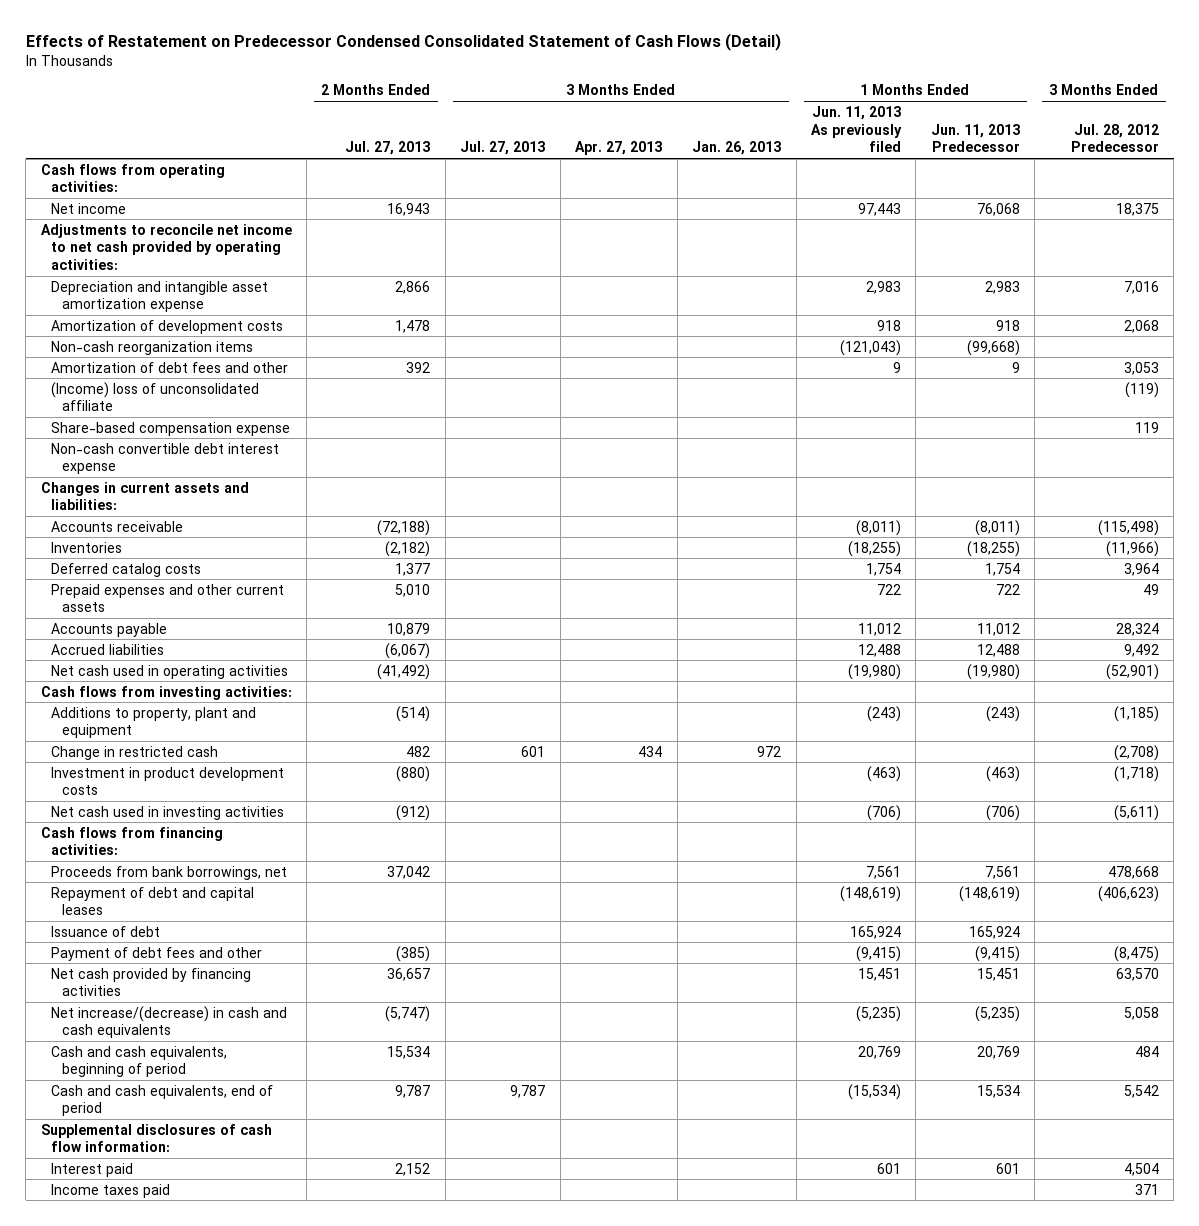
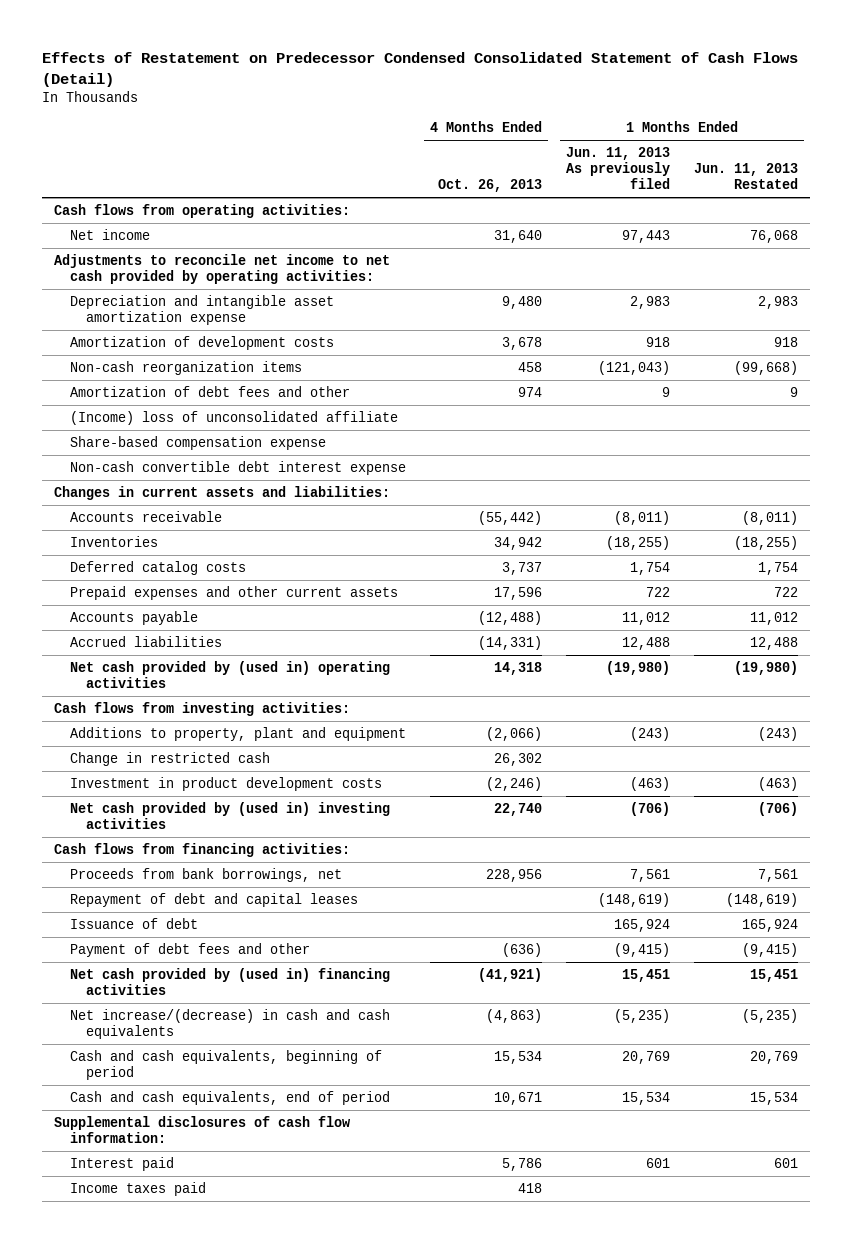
- | 2 Months Ended Jul. 27, 2013 | 3 Months Ended Jul. 27, 2013 | 3 Months Ended Apr. 27, 2013 | 3 Months Ended Jan. 26, 2013 | 1 Months Ended Jun. 11, 2013 As previously filed | 1 Months Ended Jun. 11, 2013 Predecessor | 3 Months Ended Jul. 28, 2012 Predecessor
+ | 4 Months Ended Oct. 26, 2013 | 1 Months Ended Jun. 11, 2013 As previously filed | 1 Months Ended Jun. 11, 2013 Restated
- Net cash used in operating activities | (41,492) | | | | (19,980) | (19,980) | (52,901)
+ Net cash provided by (used in) operating activities | 14,318 | (19,980) | (19,980)
- Net cash used in investing activities | (912) | | | | (706) | (706) | (5,611)
+ Net cash provided by (used in) investing activities | 22,740 | (706) | (706)
- Net cash provided by financing activities | 36,657 | | | | 15,451 | 15,451 | 63,570
+ Net cash provided by (used in) financing activities | (41,921) | 15,451 | 15,451
- Cash and cash equivalents, end of period | 9,787 | 9,787 | | | (15,534) | 15,534 | 5,542
+ Cash and cash equivalents, end of period | 10,671 | 15,534 | 15,534

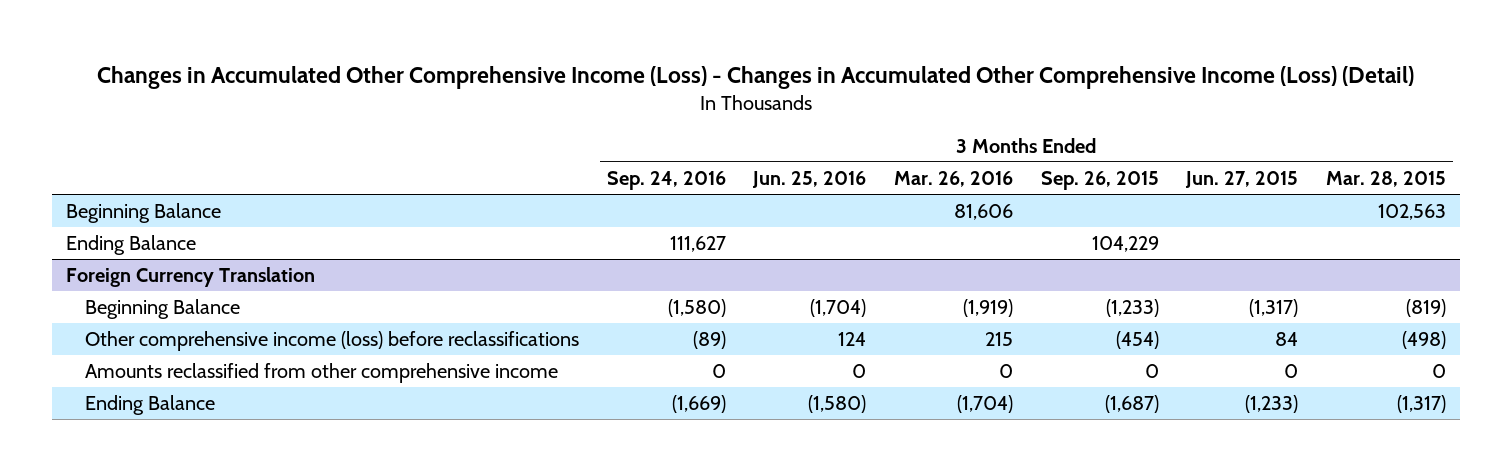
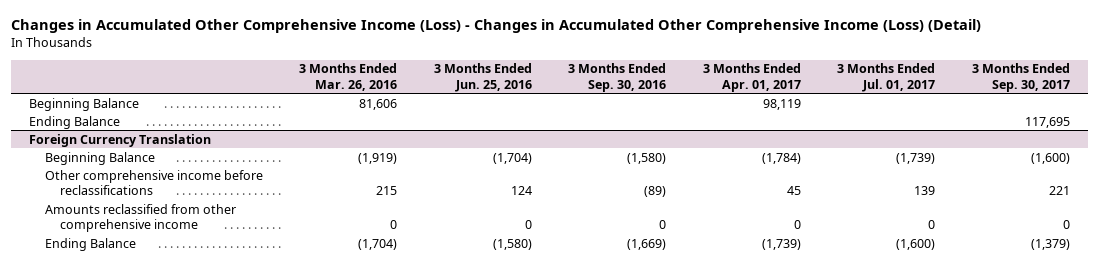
- | 3 Months Ended Sep. 24, 2016 | 3 Months Ended Jun. 25, 2016 | 3 Months Ended Mar. 26, 2016 | 3 Months Ended Sep. 26, 2015 | 3 Months Ended Jun. 27, 2015 | 3 Months Ended Mar. 28, 2015
+ | 3 Months Ended Mar. 26, 2016 | 3 Months Ended Jun. 25, 2016 | 3 Months Ended Sep. 30, 2016 | 3 Months Ended Apr. 01, 2017 | 3 Months Ended Jul. 01, 2017 | 3 Months Ended Sep. 30, 2017
@ Foreign Currency Translation
- Other comprehensive income (loss) before reclassifications | (89) | 124 | 215 | (454) | 84 | (498)
+ Other comprehensive income before reclassifications | 215 | 124 | (89) | 45 | 139 | 221

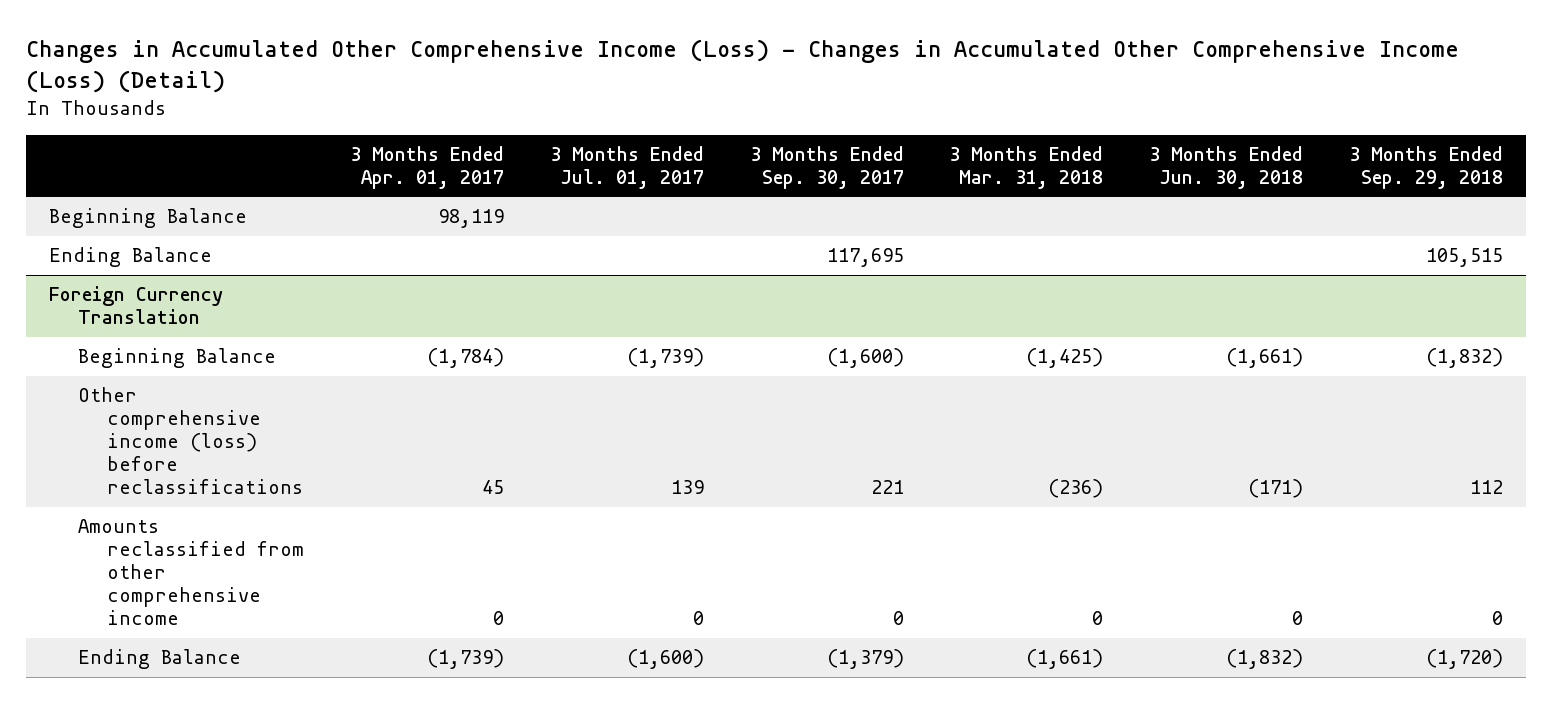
- | 3 Months Ended Mar. 26, 2016 | 3 Months Ended Jun. 25, 2016 | 3 Months Ended Sep. 30, 2016 | 3 Months Ended Apr. 01, 2017 | 3 Months Ended Jul. 01, 2017 | 3 Months Ended Sep. 30, 2017
+ | 3 Months Ended Apr. 01, 2017 | 3 Months Ended Jul. 01, 2017 | 3 Months Ended Sep. 30, 2017 | 3 Months Ended Mar. 31, 2018 | 3 Months Ended Jun. 30, 2018 | 3 Months Ended Sep. 29, 2018
@ Foreign Currency Translation
- Other comprehensive income before reclassifications | 215 | 124 | (89) | 45 | 139 | 221
+ Other comprehensive income (loss) before reclassifications | 45 | 139 | 221 | (236) | (171) | 112

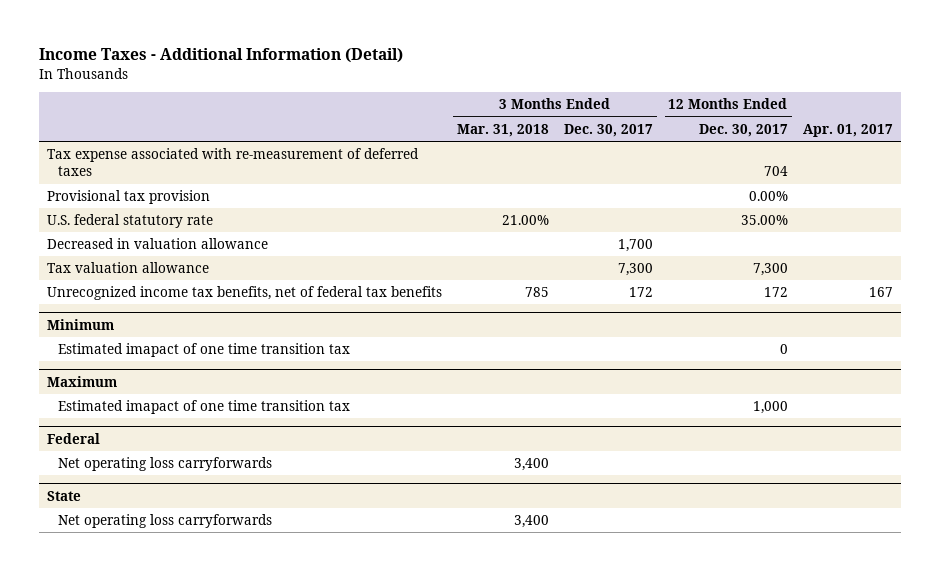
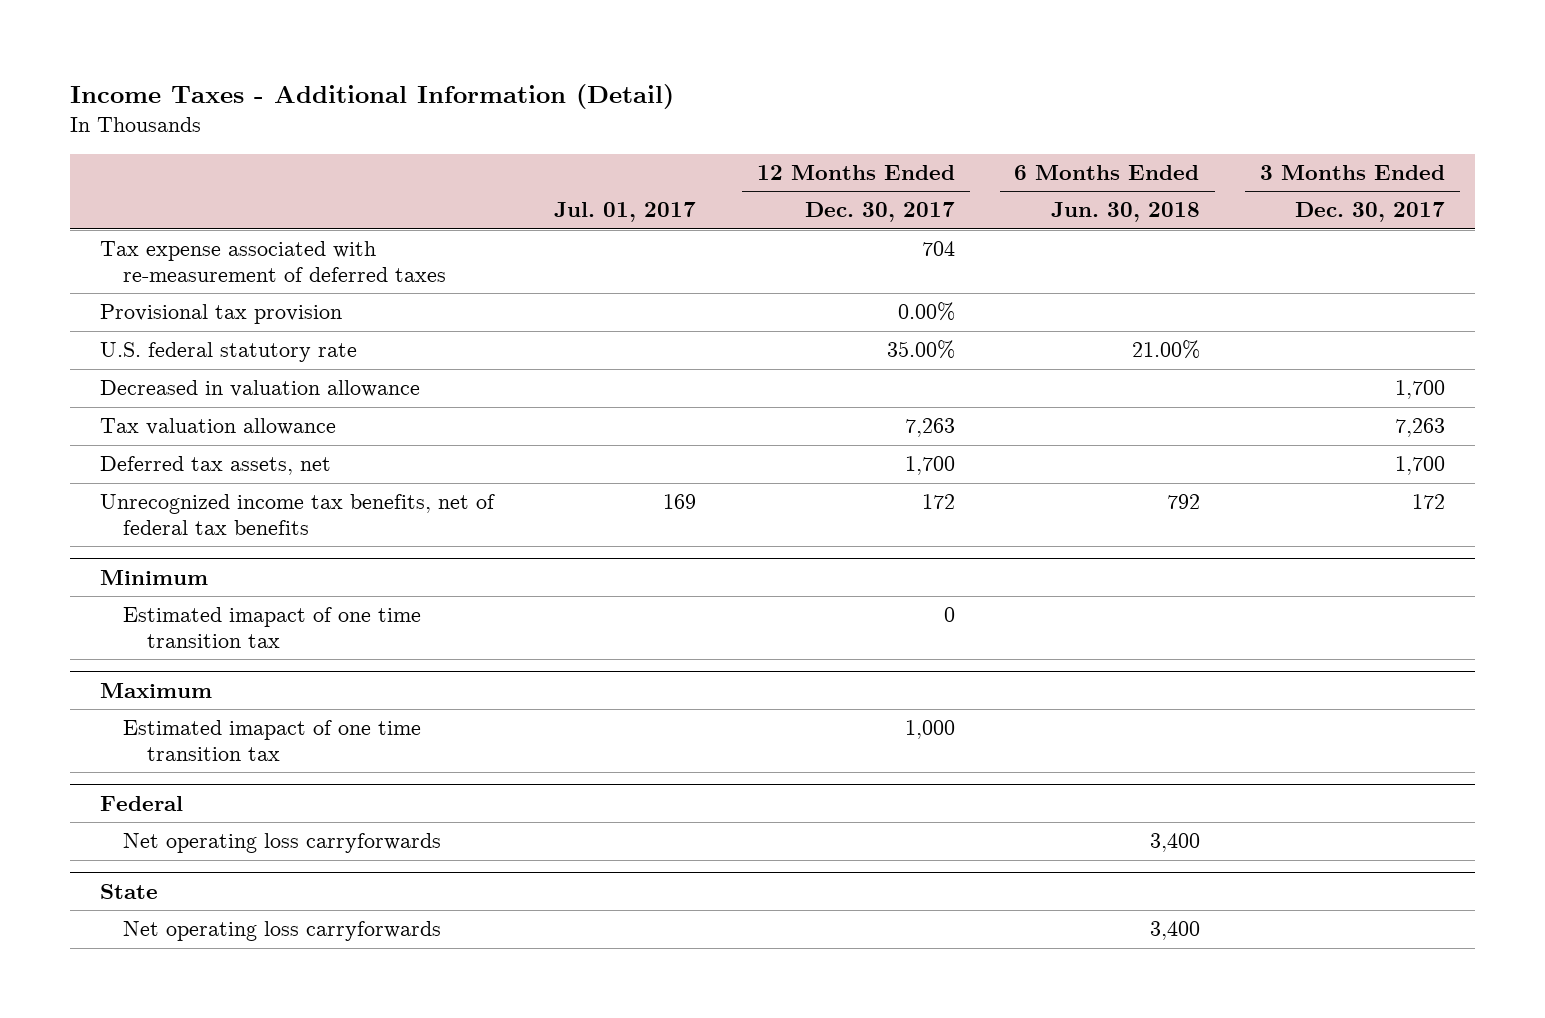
- | 3 Months Ended Mar. 31, 2018 | 3 Months Ended Dec. 30, 2017 | 12 Months Ended Dec. 30, 2017 | Apr. 01, 2017
+ | Jul. 01, 2017 | 12 Months Ended Dec. 30, 2017 | 6 Months Ended Jun. 30, 2018 | 3 Months Ended Dec. 30, 2017
- Tax valuation allowance | | 7,300 | 7,300 |
+ Tax valuation allowance | | 7,263 | | 7,263
+ Deferred tax assets, net | | 1,700 | | 1,700

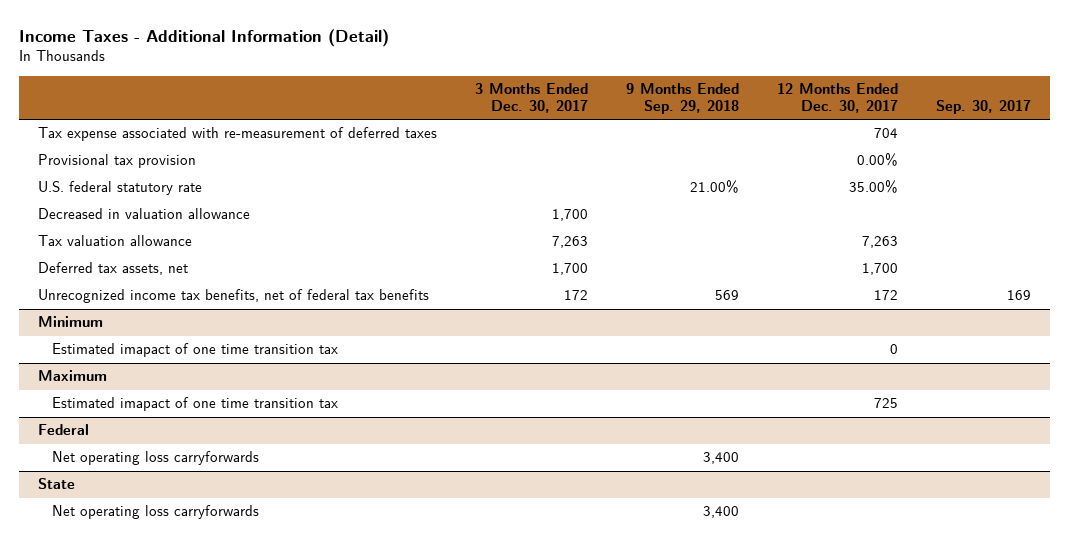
- | Jul. 01, 2017 | 12 Months Ended Dec. 30, 2017 | 6 Months Ended Jun. 30, 2018 | 3 Months Ended Dec. 30, 2017
+ | 3 Months Ended Dec. 30, 2017 | 9 Months Ended Sep. 29, 2018 | 12 Months Ended Dec. 30, 2017 | Sep. 30, 2017
@ Maximum
- Estimated imapact of one time transition tax | | 1,000 | |
+ Estimated imapact of one time transition tax | | | 725 |

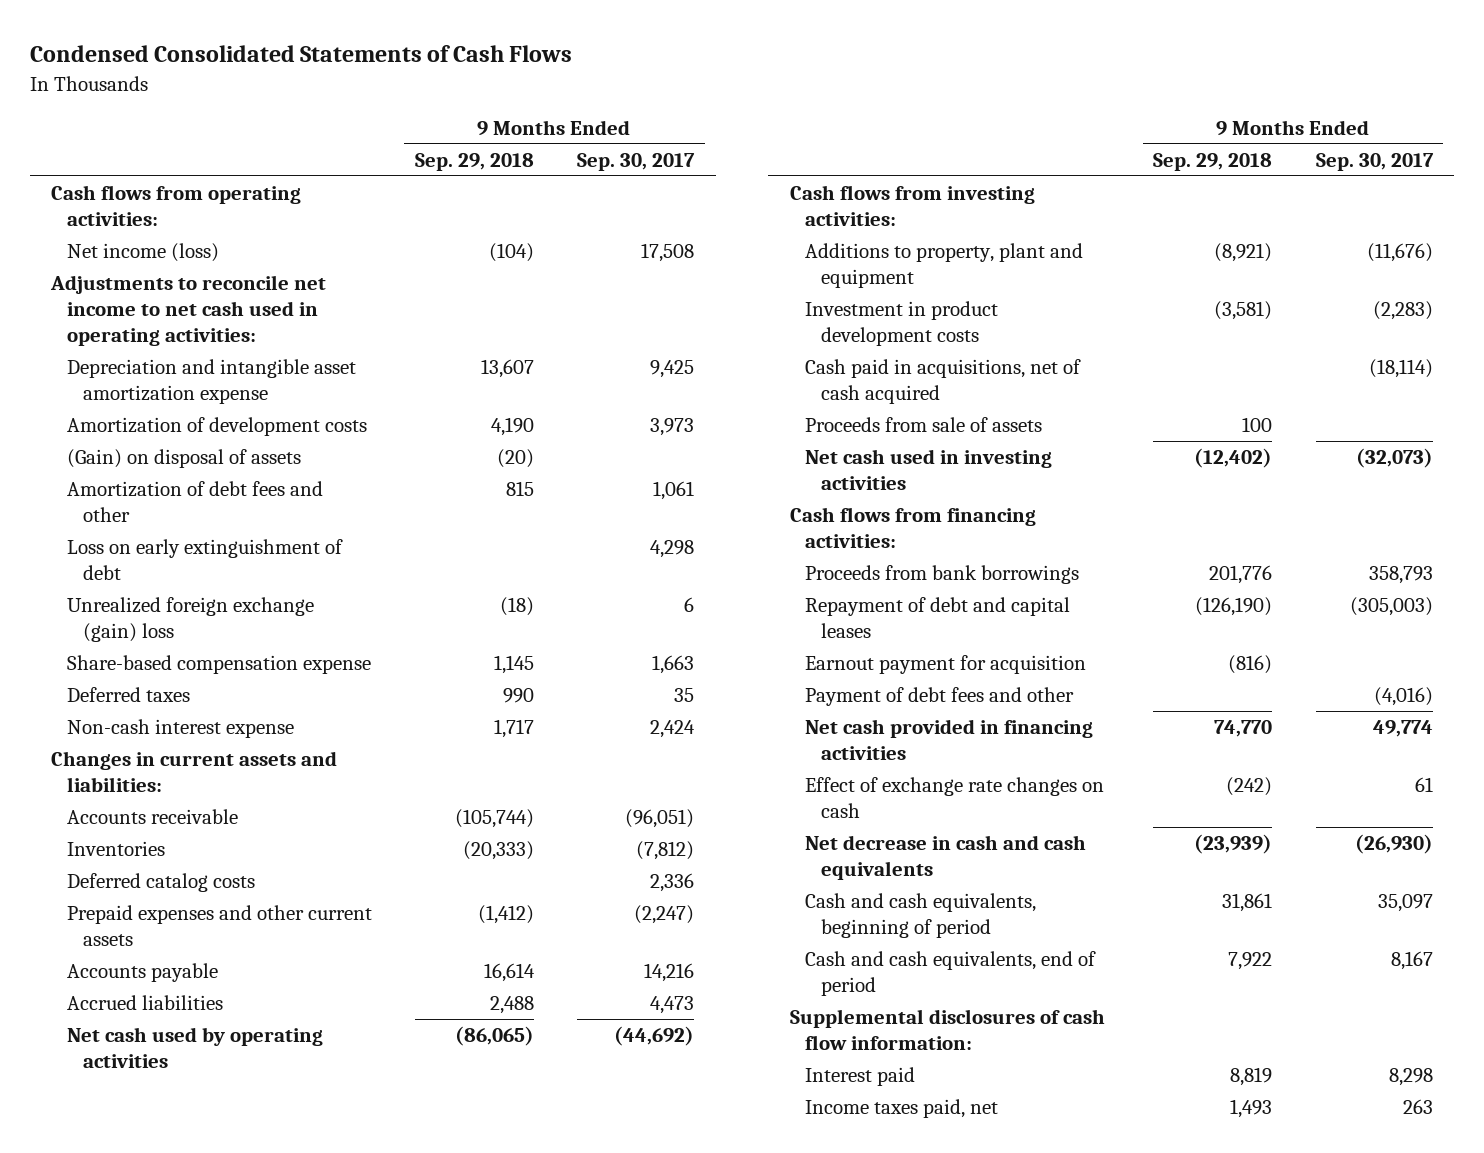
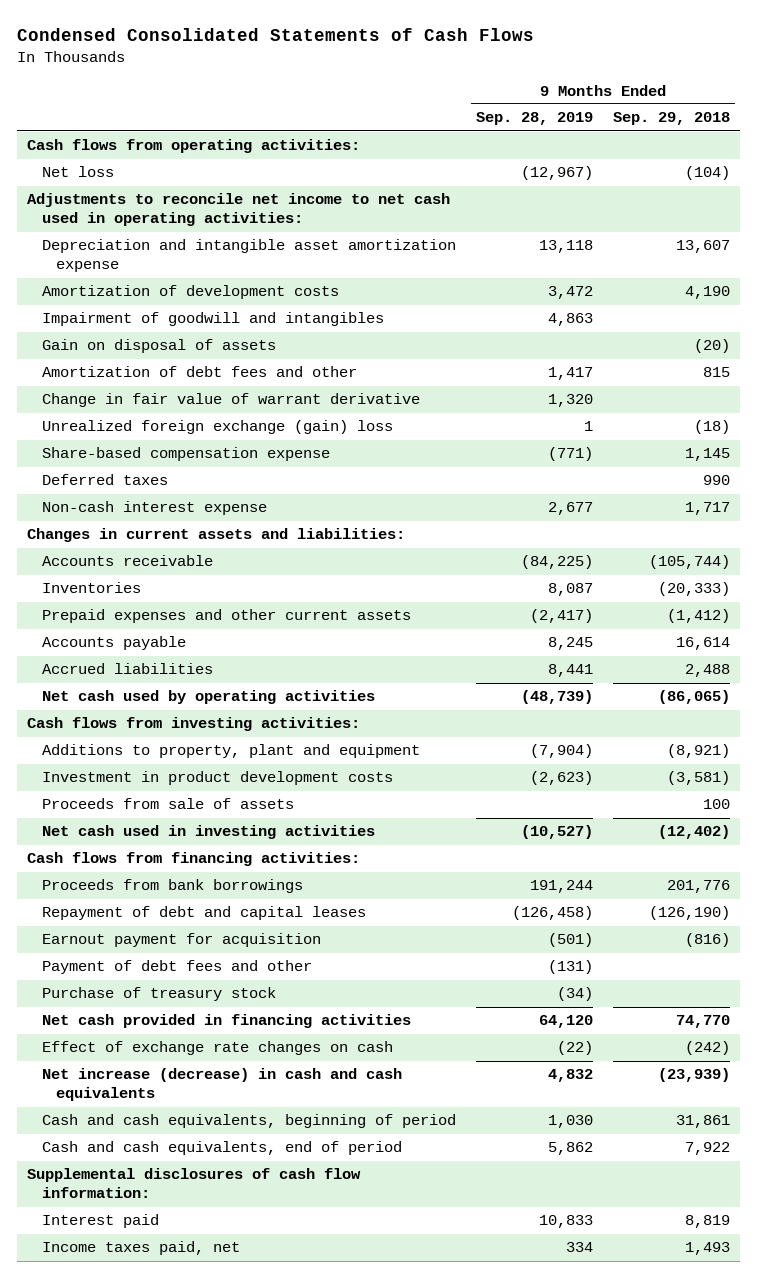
- | 9 Months Ended Sep. 29, 2018 | 9 Months Ended Sep. 30, 2017
+ | 9 Months Ended Sep. 28, 2019 | 9 Months Ended Sep. 29, 2018
- Net income (loss) | (104) | 17,508
+ Net loss | (12,967) | (104)
- (Gain) on disposal of assets | (20) |
+ Impairment of goodwill and intangibles | 4,863 |
+ Gain on disposal of assets | | (20)
- Loss on early extinguishment of debt | | 4,298
+ Change in fair value of warrant derivative | 1,320 |
- Deferred catalog costs | | 2,336
- Cash paid in acquisitions, net of cash acquired | | (18,114)
+ Purchase of treasury stock | (34) |
- Net decrease in cash and cash equivalents | (23,939) | (26,930)
+ Net increase (decrease) in cash and cash equivalents | 4,832 | (23,939)

